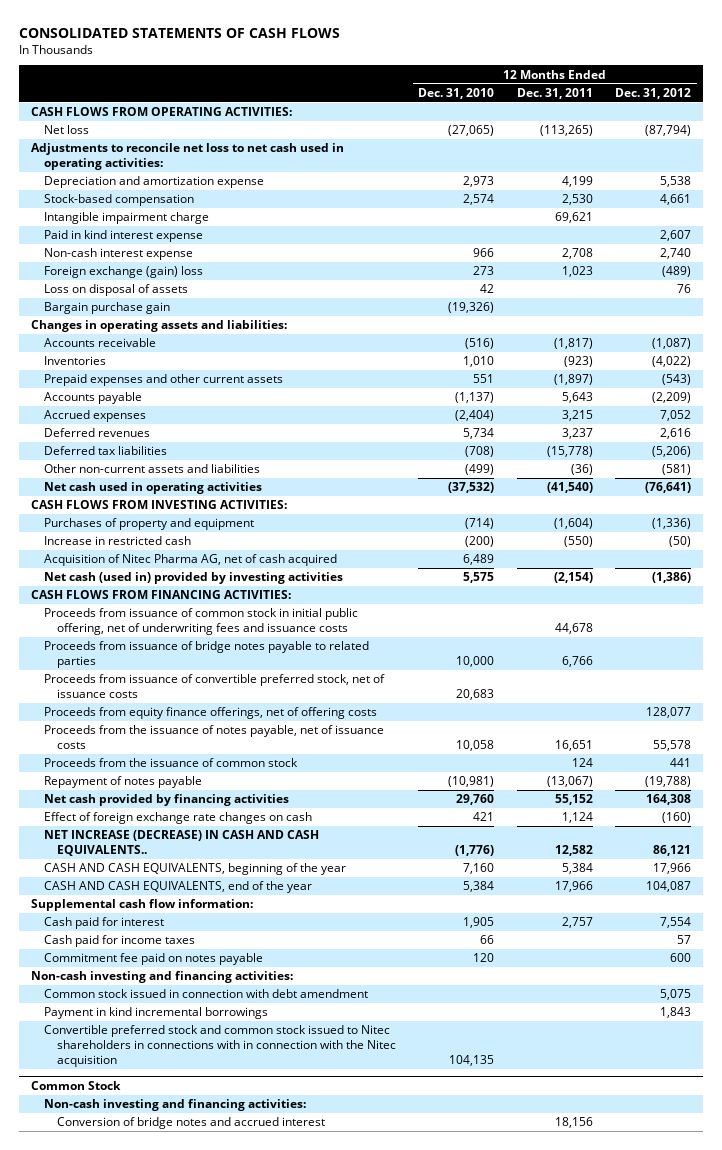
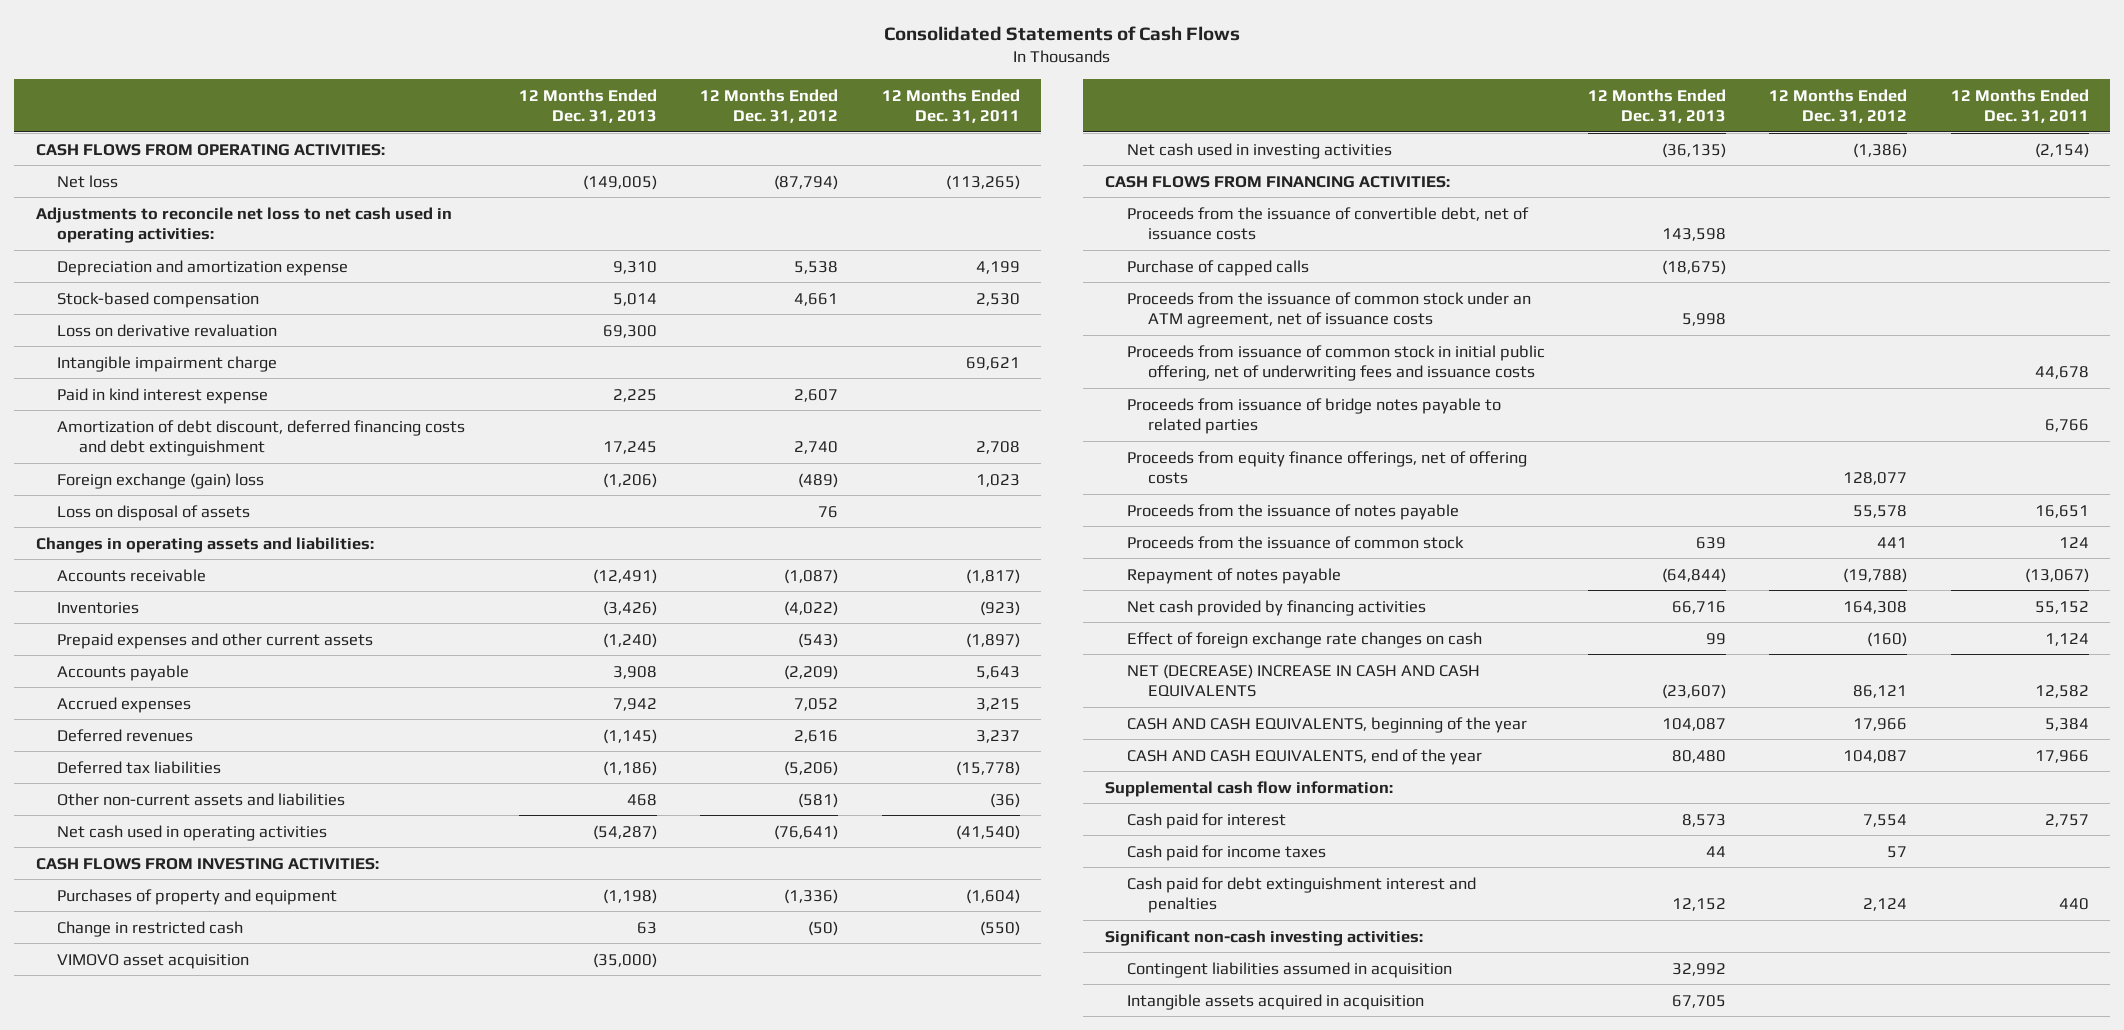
- CONSOLIDATED STATEMENTS OF CASH FLOWS
+ Consolidated Statements of Cash Flows
- | 12 Months Ended Dec. 31, 2010 | 12 Months Ended Dec. 31, 2011 | 12 Months Ended Dec. 31, 2012
+ | 12 Months Ended Dec. 31, 2013 | 12 Months Ended Dec. 31, 2012 | 12 Months Ended Dec. 31, 2011
+ Loss on derivative revaluation | 69,300 | |
- Non-cash interest expense | 966 | 2,708 | 2,740
+ Amortization of debt discount, deferred financing costs and debt extinguishment | 17,245 | 2,740 | 2,708
- Bargain purchase gain | (19,326) | |
- Increase in restricted cash | (200) | (550) | (50)
- Acquisition of Nitec Pharma AG, net of cash acquired | 6,489 | |
- Net cash (used in) provided by investing activities | 5,575 | (2,154) | (1,386)
+ Change in restricted cash | 63 | (50) | (550)
+ VIMOVO asset acquisition | (35,000) | |
+ Net cash used in investing activities | (36,135) | (1,386) | (2,154)
+ Proceeds from the issuance of convertible debt, net of issuance costs | 143,598 | |
+ Purchase of capped calls | (18,675) | |
+ Proceeds from the issuance of common stock under an ATM agreement, net of issuance costs | 5,998 | |
- Proceeds from issuance of convertible preferred stock, net of issuance costs | 20,683 | |
- Proceeds from the issuance of notes payable, net of issuance costs | 10,058 | 16,651 | 55,578
+ Proceeds from the issuance of notes payable | | 55,578 | 16,651
- NET INCREASE (DECREASE) IN CASH AND CASH EQUIVALENTS.. | (1,776) | 12,582 | 86,121
+ NET (DECREASE) INCREASE IN CASH AND CASH EQUIVALENTS | (23,607) | 86,121 | 12,582
- Commitment fee paid on notes payable | 120 | | 600
- Non-cash investing and financing activities:
- Common stock issued in connection with debt amendment | | | 5,075
- Payment in kind incremental borrowings | | | 1,843
- Convertible preferred stock and common stock issued to Nitec shareholders in connections with in connection with the Nitec acquisition | 104,135 | |
- Common Stock
- Non-cash investing and financing activities:
- Conversion of bridge notes and accrued interest | | 18,156 |
+ Cash paid for debt extinguishment interest and penalties | 12,152 | 2,124 | 440
+ Significant non-cash investing activities:
+ Contingent liabilities assumed in acquisition | 32,992 | |
+ Intangible assets acquired in acquisition | 67,705 | |

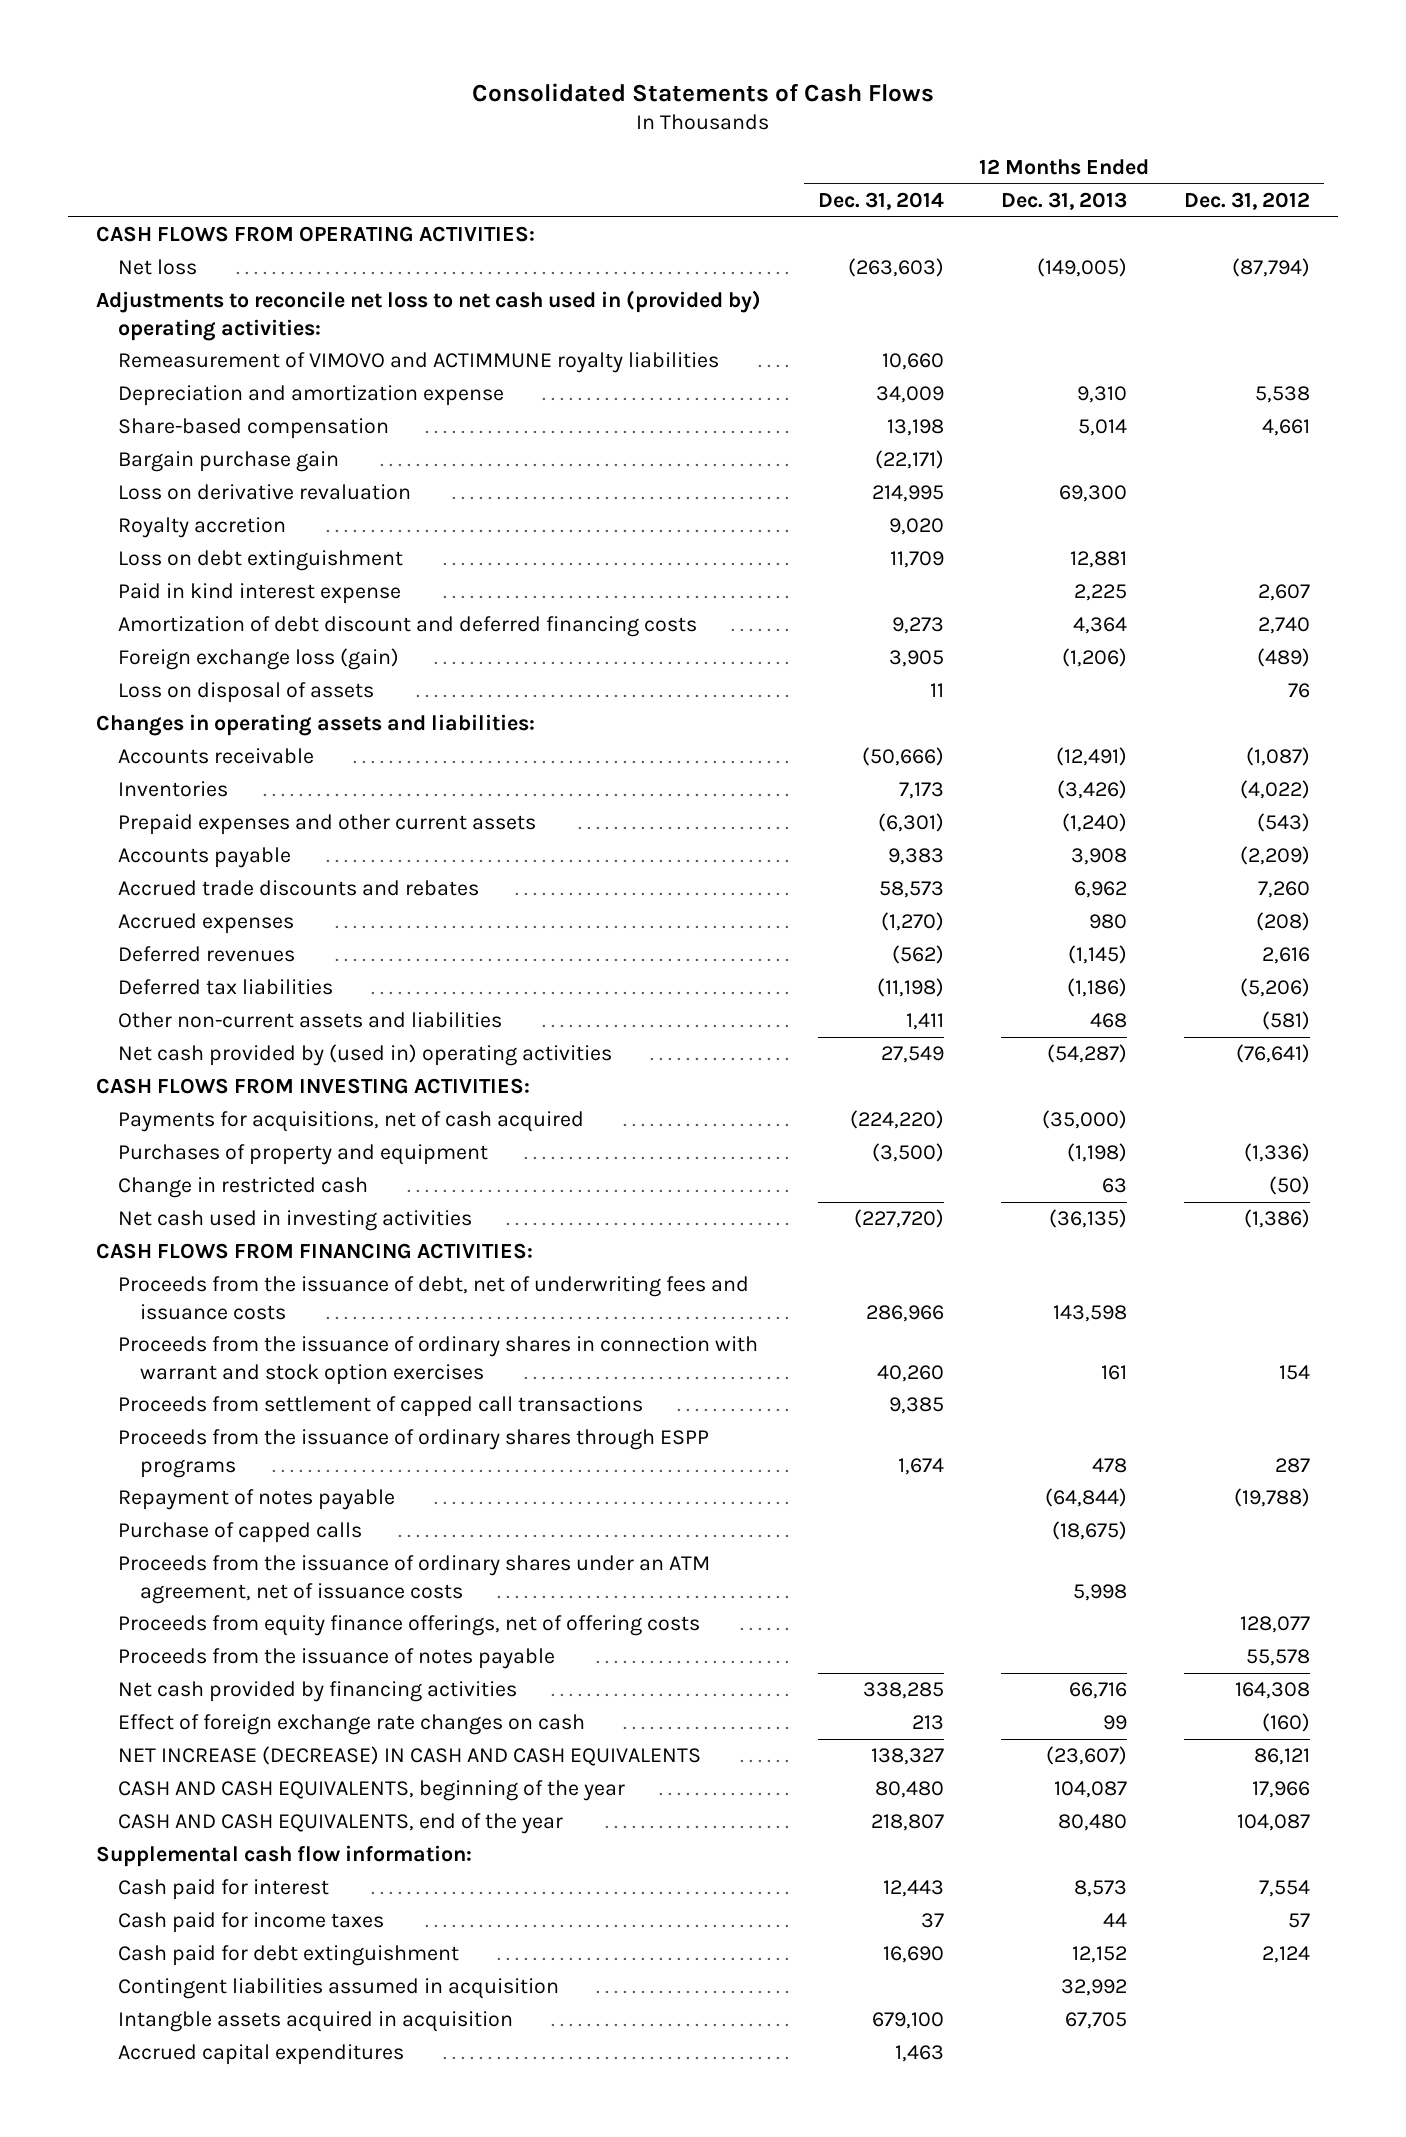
- | 12 Months Ended Dec. 31, 2013 | 12 Months Ended Dec. 31, 2012 | 12 Months Ended Dec. 31, 2011
+ | 12 Months Ended Dec. 31, 2014 | 12 Months Ended Dec. 31, 2013 | 12 Months Ended Dec. 31, 2012
- Adjustments to reconcile net loss to net cash used in operating activities:
+ Adjustments to reconcile net loss to net cash used in (provided by) operating activities:
+ Remeasurement of VIMOVO and ACTIMMUNE royalty liabilities | 10,660 | |
- Stock-based compensation | 5,014 | 4,661 | 2,530
+ Share-based compensation | 13,198 | 5,014 | 4,661
+ Bargain purchase gain | (22,171) | |
- Intangible impairment charge | | | 69,621
+ Royalty accretion | 9,020 | |
+ Loss on debt extinguishment | 11,709 | 12,881 |
- Amortization of debt discount, deferred financing costs and debt extinguishment | 17,245 | 2,740 | 2,708
- Foreign exchange (gain) loss | (1,206) | (489) | 1,023
+ Amortization of debt discount and deferred financing costs | 9,273 | 4,364 | 2,740
+ Foreign exchange loss (gain) | 3,905 | (1,206) | (489)
- Accrued expenses | 7,942 | 7,052 | 3,215
+ Accrued trade discounts and rebates | 58,573 | 6,962 | 7,260
+ Accrued expenses | (1,270) | 980 | (208)
- Net cash used in operating activities | (54,287) | (76,641) | (41,540)
+ Net cash provided by (used in) operating activities | 27,549 | (54,287) | (76,641)
+ Payments for acquisitions, net of cash acquired | (224,220) | (35,000) |
- VIMOVO asset acquisition | (35,000) | |
- Proceeds from the issuance of convertible debt, net of issuance costs | 143,598 | |
+ Proceeds from the issuance of debt, net of underwriting fees and issuance costs | 286,966 | 143,598 |
+ Proceeds from the issuance of ordinary shares in connection with warrant and stock option exercises | 40,260 | 161 | 154
+ Proceeds from settlement of capped call transactions | 9,385 | |
+ Proceeds from the issuance of ordinary shares through ESPP programs | 1,674 | 478 | 287
moved up: Repayment of notes payable | | (64,844) | (19,788)
- Proceeds from the issuance of common stock under an ATM agreement, net of issuance costs | 5,998 | |
- Proceeds from issuance of common stock in initial public offering, net of underwriting fees and issuance costs | | | 44,678
- Proceeds from issuance of bridge notes payable to related parties | | | 6,766
+ Proceeds from the issuance of ordinary shares under an ATM agreement, net of issuance costs | | 5,998 |
- Proceeds from the issuance of common stock | 639 | 441 | 124
- NET (DECREASE) INCREASE IN CASH AND CASH EQUIVALENTS | (23,607) | 86,121 | 12,582
+ NET INCREASE (DECREASE) IN CASH AND CASH EQUIVALENTS | 138,327 | (23,607) | 86,121
- Cash paid for debt extinguishment interest and penalties | 12,152 | 2,124 | 440
- Significant non-cash investing activities:
+ Cash paid for debt extinguishment | 16,690 | 12,152 | 2,124
- Intangible assets acquired in acquisition | 67,705 | |
+ Intangble assets acquired in acquisition | 679,100 | 67,705 |
+ Accrued capital expenditures | 1,463 | |

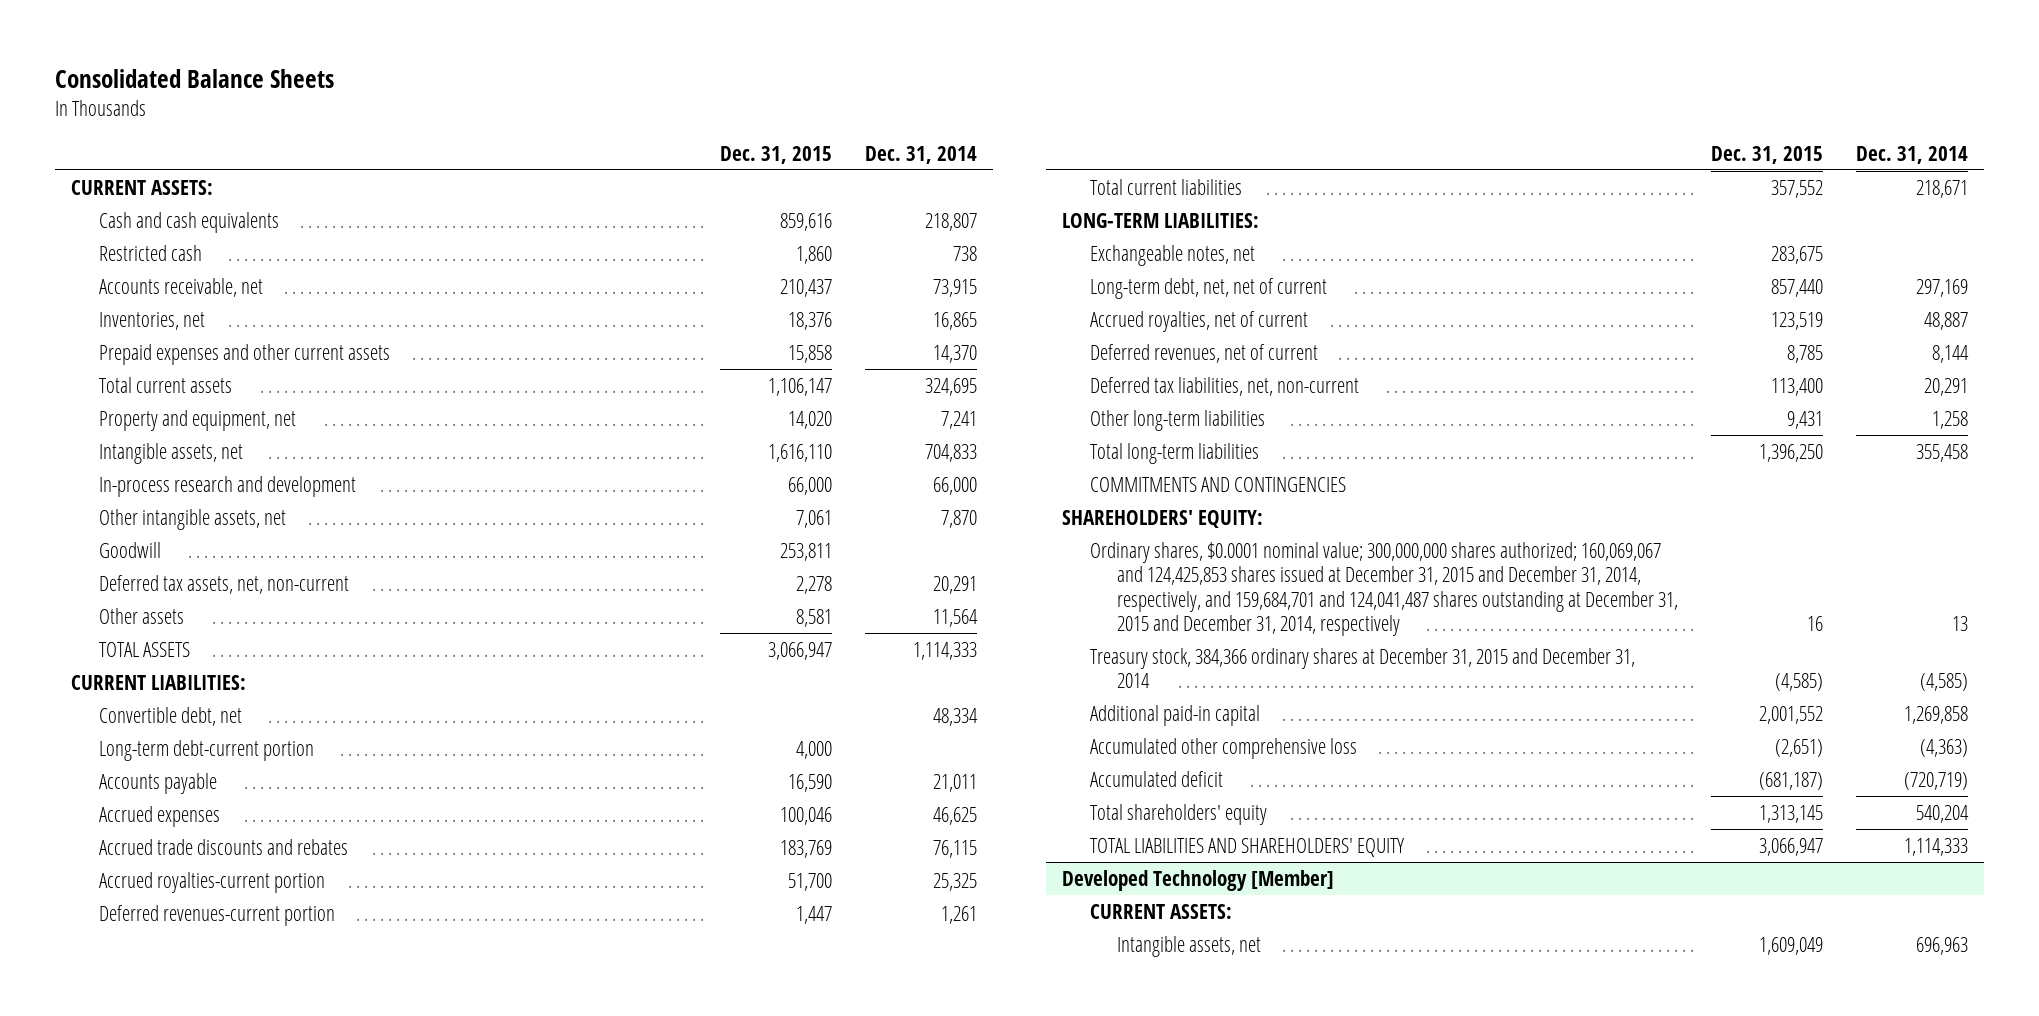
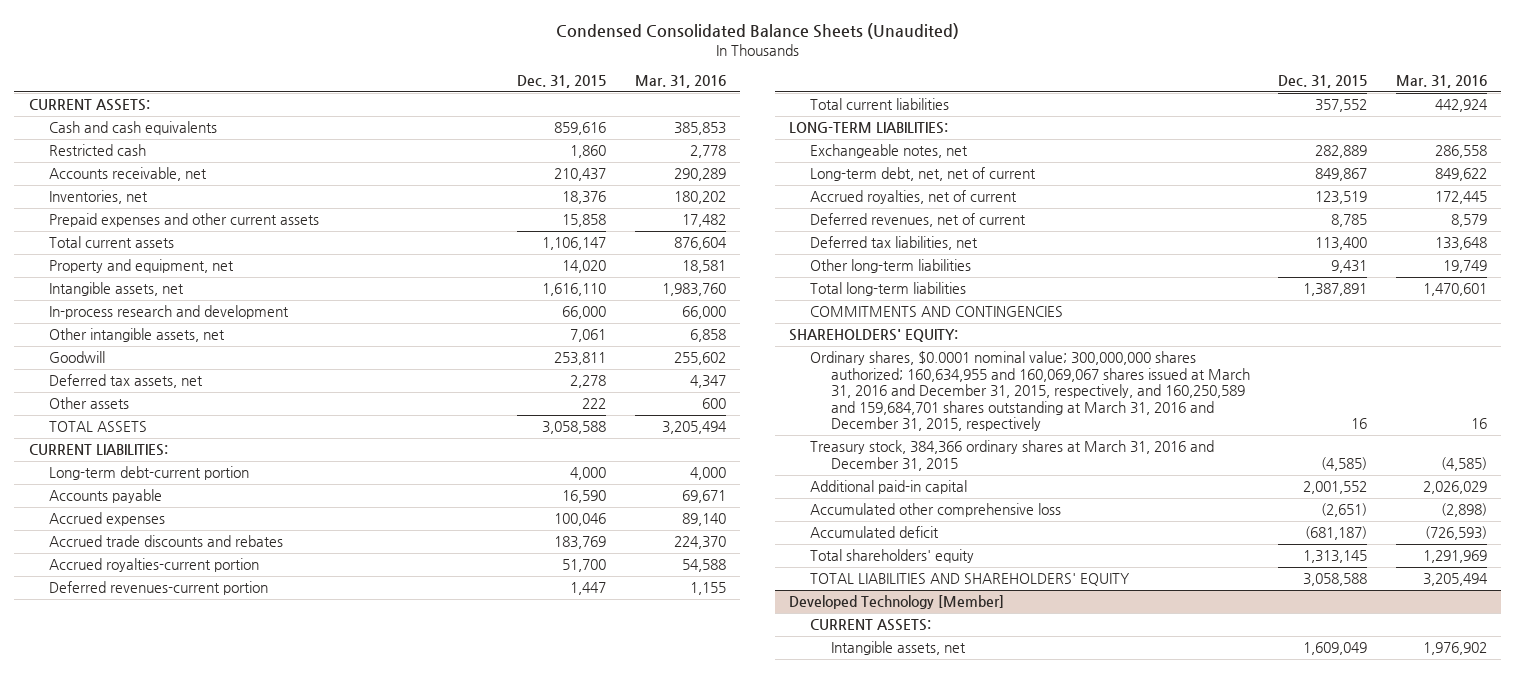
- Consolidated Balance Sheets
+ Condensed Consolidated Balance Sheets (Unaudited)
- | Dec. 31, 2015 | Dec. 31, 2014
+ | Dec. 31, 2015 | Mar. 31, 2016
- Deferred tax assets, net, non-current | 2,278 | 20,291
- Other assets | 8,581 | 11,564
- TOTAL ASSETS | 3,066,947 | 1,114,333
+ Deferred tax assets, net | 2,278 | 4,347
+ Other assets | 222 | 600
+ TOTAL ASSETS | 3,058,588 | 3,205,494
- Convertible debt, net | | 48,334
- Exchangeable notes, net | 283,675 |
- Long-term debt, net, net of current | 857,440 | 297,169
+ Exchangeable notes, net | 282,889 | 286,558
+ Long-term debt, net, net of current | 849,867 | 849,622
- Deferred tax liabilities, net, non-current | 113,400 | 20,291
+ Deferred tax liabilities, net | 113,400 | 133,648
- Total long-term liabilities | 1,396,250 | 355,458
+ Total long-term liabilities | 1,387,891 | 1,470,601
- Ordinary shares, $0.0001 nominal value; 300,000,000 shares authorized; 160,069,067 and 124,425,853 shares issued at December 31, 2015 and December 31, 2014, respectively, and 159,684,701 and 124,041,487 shares outstanding at December 31, 2015 and December 31, 2014, respectively | 16 | 13
- Treasury stock, 384,366 ordinary shares at December 31, 2015 and December 31, 2014 | (4,585) | (4,585)
+ Ordinary shares, $0.0001 nominal value; 300,000,000 shares authorized; 160,634,955 and 160,069,067 shares issued at March 31, 2016 and December 31, 2015, respectively, and 160,250,589 and 159,684,701 shares outstanding at March 31, 2016 and December 31, 2015, respectively | 16 | 16
+ Treasury stock, 384,366 ordinary shares at March 31, 2016 and December 31, 2015 | (4,585) | (4,585)
- TOTAL LIABILITIES AND SHAREHOLDERS' EQUITY | 3,066,947 | 1,114,333
+ TOTAL LIABILITIES AND SHAREHOLDERS' EQUITY | 3,058,588 | 3,205,494

